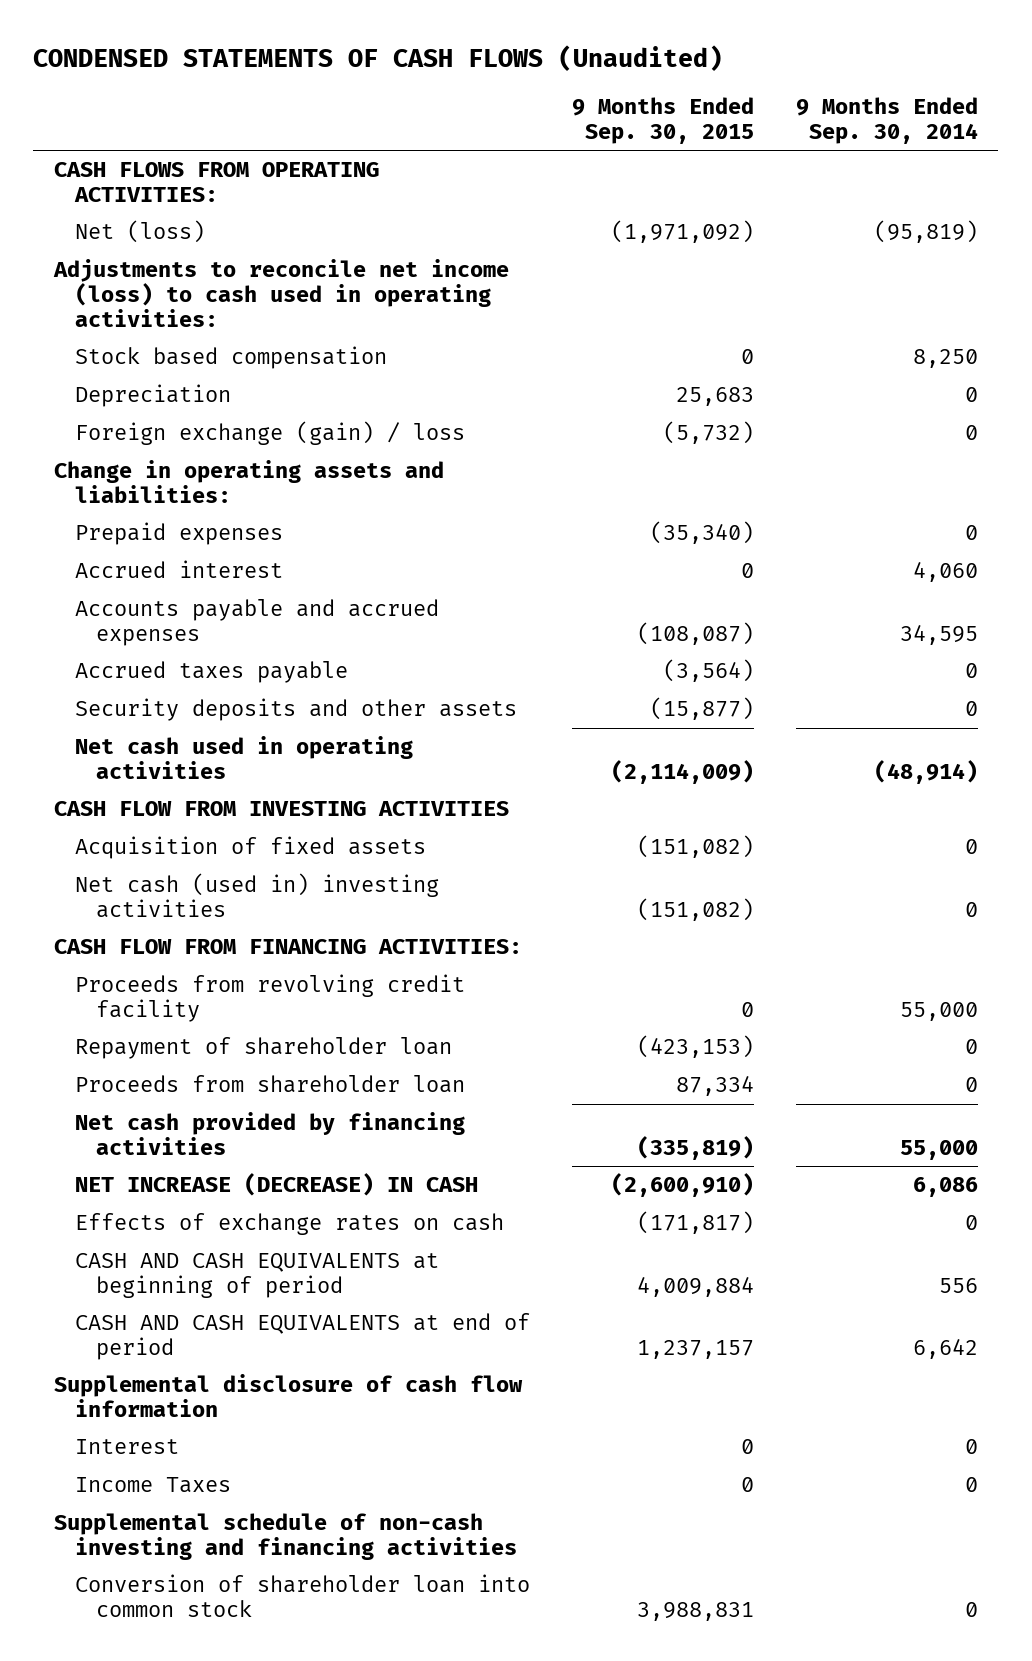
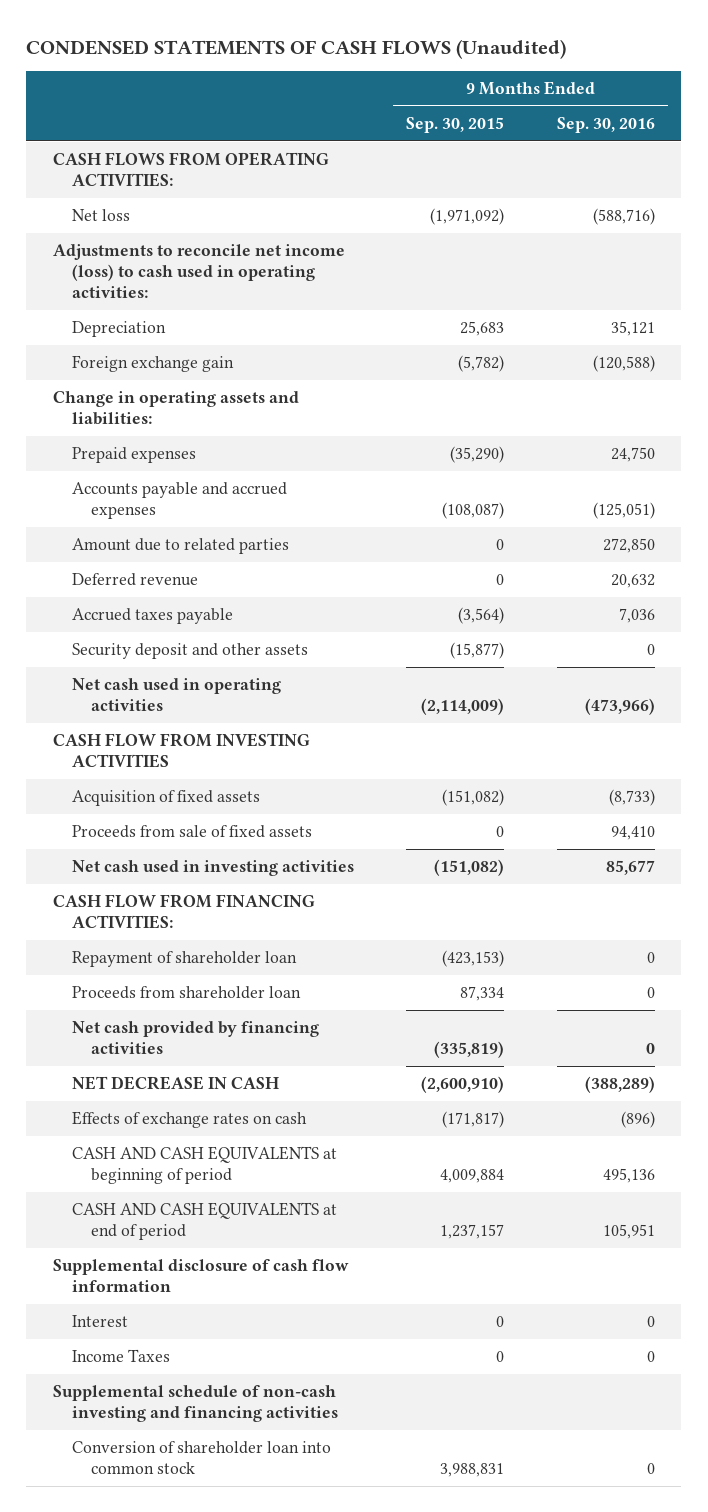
- | 9 Months Ended Sep. 30, 2015 | 9 Months Ended Sep. 30, 2014
+ | 9 Months Ended Sep. 30, 2015 | 9 Months Ended Sep. 30, 2016
- Net (loss) | (1,971,092) | (95,819)
+ Net loss | (1,971,092) | (588,716)
- Stock based compensation | 0 | 8,250
- Foreign exchange (gain) / loss | (5,732) | 0
+ Foreign exchange gain | (5,782) | (120,588)
- Prepaid expenses | (35,340) | 0
- Accrued interest | 0 | 4,060
+ Prepaid expenses | (35,290) | 24,750
+ Amount due to related parties | 0 | 272,850
+ Deferred revenue | 0 | 20,632
- Security deposits and other assets | (15,877) | 0
+ Security deposit and other assets | (15,877) | 0
- Net cash (used in) investing activities | (151,082) | 0
+ Proceeds from sale of fixed assets | 0 | 94,410
+ Net cash used in investing activities | (151,082) | 85,677
- Proceeds from revolving credit facility | 0 | 55,000
- NET INCREASE (DECREASE) IN CASH | (2,600,910) | 6,086
+ NET DECREASE IN CASH | (2,600,910) | (388,289)

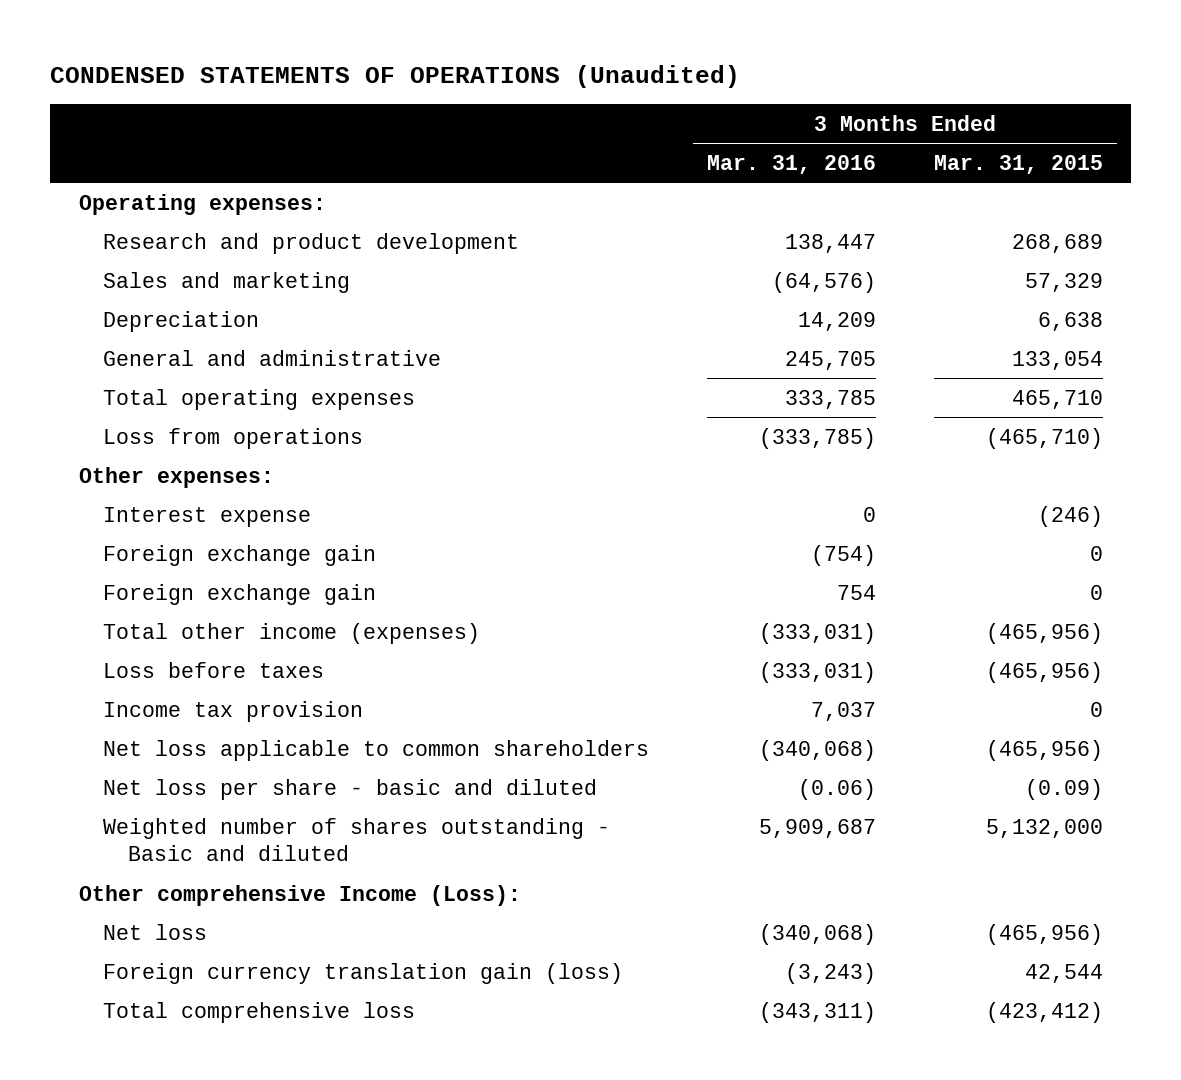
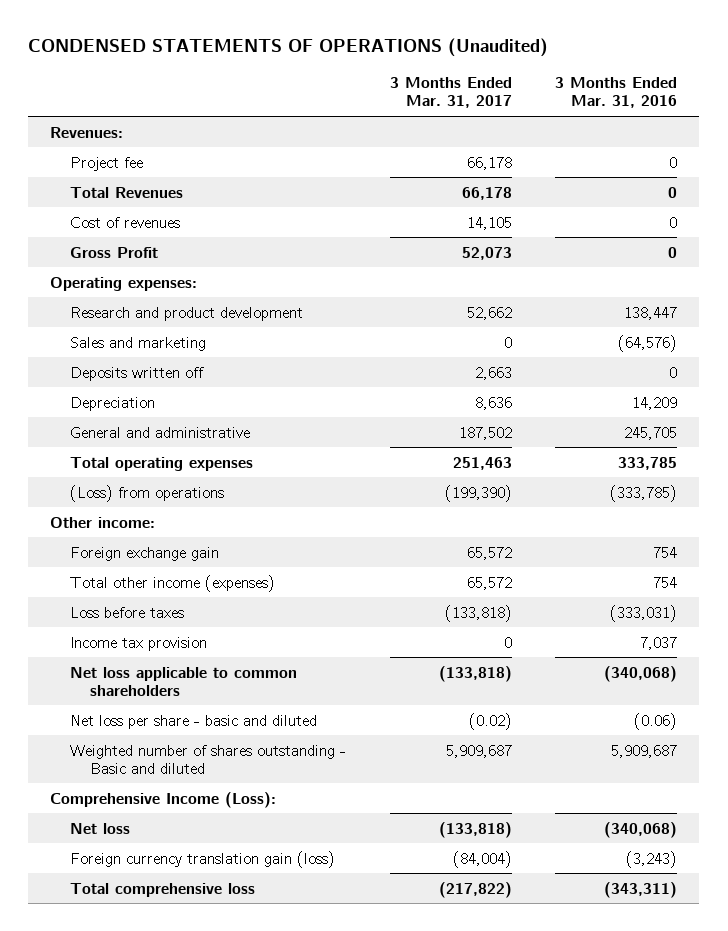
- | 3 Months Ended Mar. 31, 2016 | 3 Months Ended Mar. 31, 2015
+ | 3 Months Ended Mar. 31, 2017 | 3 Months Ended Mar. 31, 2016
+ Revenues:
+ Project fee | 66,178 | 0
+ Total Revenues | 66,178 | 0
+ Cost of revenues | 14,105 | 0
+ Gross Profit | 52,073 | 0
+ Deposits written off | 2,663 | 0
- Loss from operations | (333,785) | (465,710)
- Other expenses:
- Interest expense | 0 | (246)
- Foreign exchange gain | (754) | 0
+ (Loss) from operations | (199,390) | (333,785)
+ Other income:
- Total other income (expenses) | (333,031) | (465,956)
+ Total other income (expenses) | 65,572 | 754
- Other comprehensive Income (Loss):
+ Comprehensive Income (Loss):

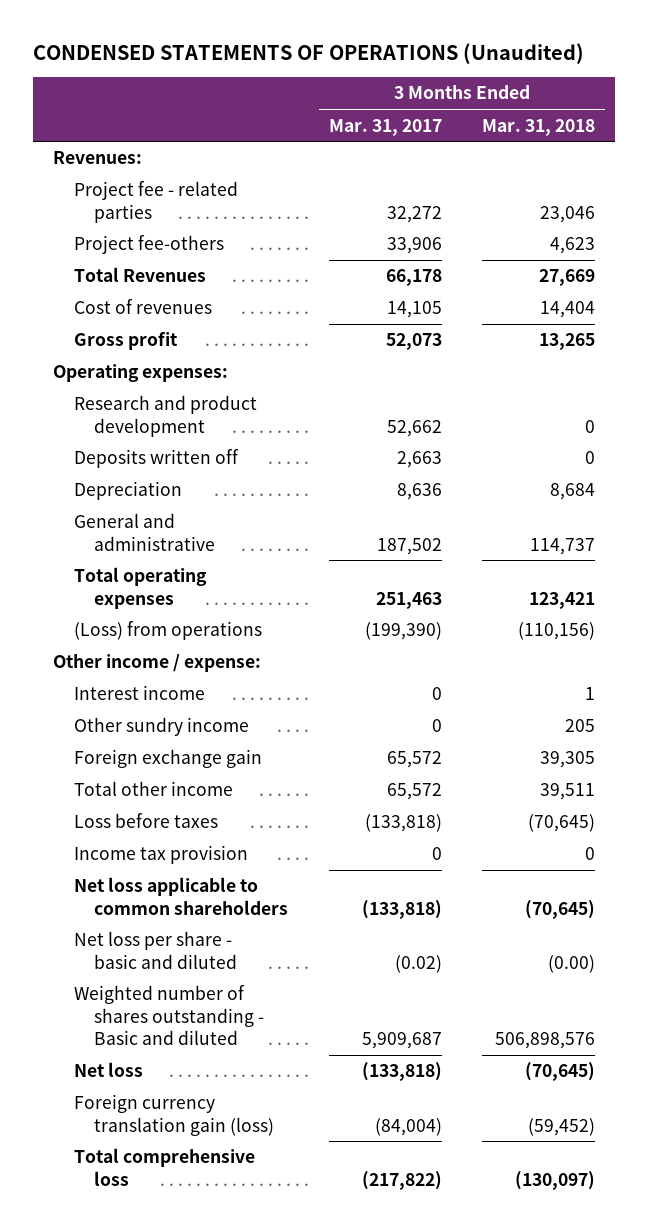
- | 3 Months Ended Mar. 31, 2017 | 3 Months Ended Mar. 31, 2016
+ | 3 Months Ended Mar. 31, 2017 | 3 Months Ended Mar. 31, 2018
- Project fee | 66,178 | 0
+ Project fee - related parties | 32,272 | 23,046
+ Project fee-others | 33,906 | 4,623
- Gross Profit | 52,073 | 0
+ Gross profit | 52,073 | 13,265
- Sales and marketing | 0 | (64,576)
- Other income:
+ Other income / expense:
+ Interest income | 0 | 1
+ Other sundry income | 0 | 205
- Total other income (expenses) | 65,572 | 754
+ Total other income | 65,572 | 39,511
- Comprehensive Income (Loss):

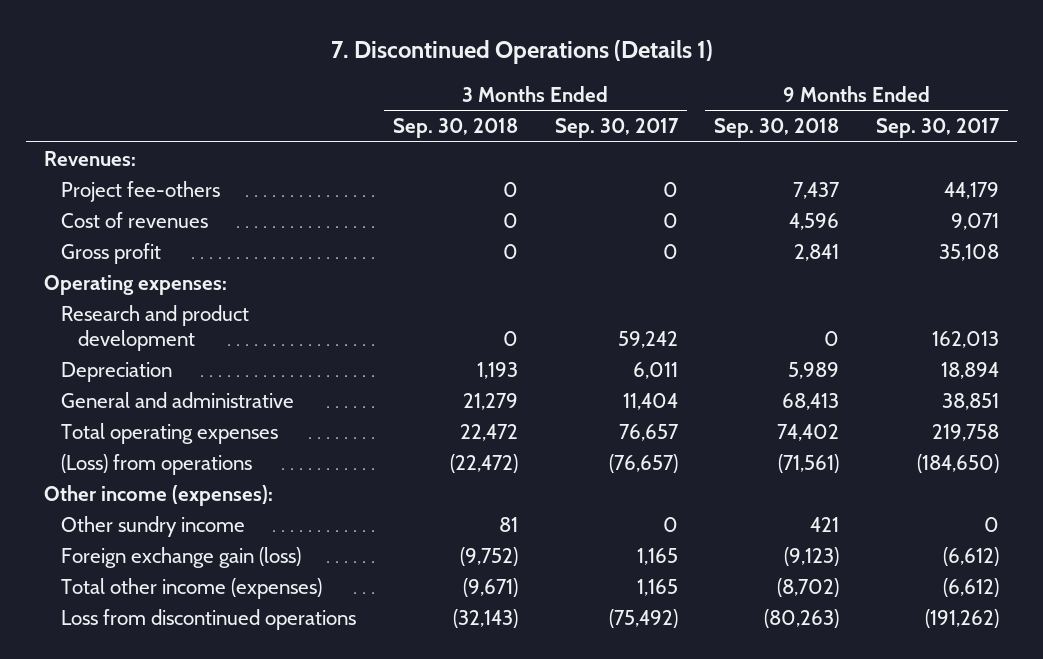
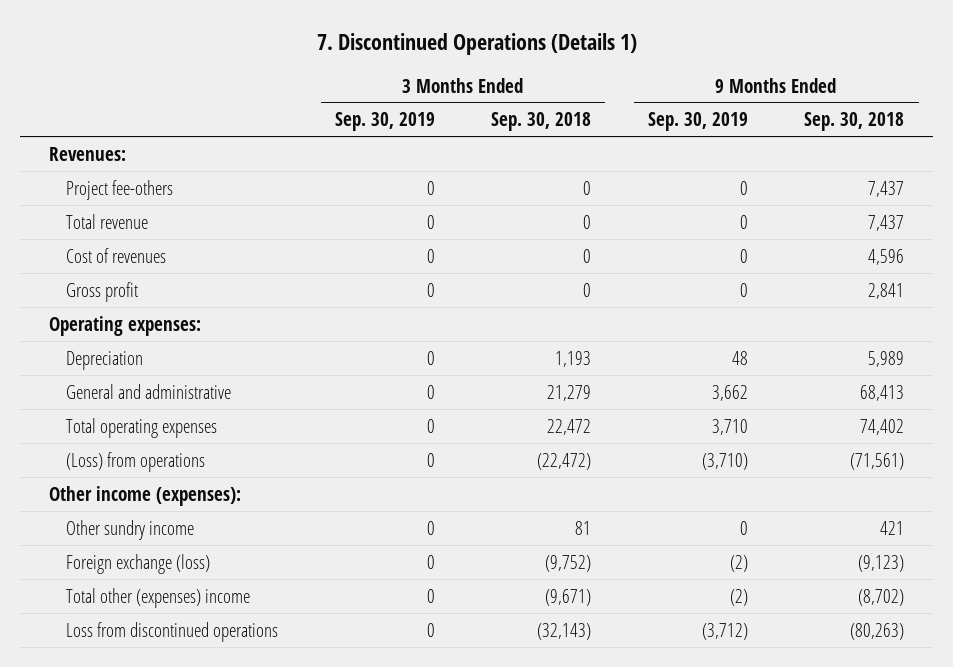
- | 3 Months Ended Sep. 30, 2018 | 3 Months Ended Sep. 30, 2017 | 9 Months Ended Sep. 30, 2018 | 9 Months Ended Sep. 30, 2017
+ | 3 Months Ended Sep. 30, 2019 | 3 Months Ended Sep. 30, 2018 | 9 Months Ended Sep. 30, 2019 | 9 Months Ended Sep. 30, 2018
+ Total revenue | 0 | 0 | 0 | 7,437
- Research and product development | 0 | 59,242 | 0 | 162,013
- Foreign exchange gain (loss) | (9,752) | 1,165 | (9,123) | (6,612)
- Total other income (expenses) | (9,671) | 1,165 | (8,702) | (6,612)
+ Foreign exchange (loss) | 0 | (9,752) | (2) | (9,123)
+ Total other (expenses) income | 0 | (9,671) | (2) | (8,702)

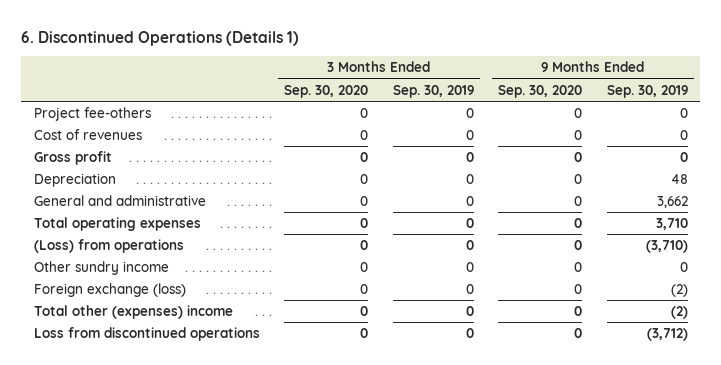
- 7. Discontinued Operations (Details 1)
+ 6. Discontinued Operations (Details 1)
- | 3 Months Ended Sep. 30, 2019 | 3 Months Ended Sep. 30, 2018 | 9 Months Ended Sep. 30, 2019 | 9 Months Ended Sep. 30, 2018
+ | 3 Months Ended Sep. 30, 2020 | 3 Months Ended Sep. 30, 2019 | 9 Months Ended Sep. 30, 2020 | 9 Months Ended Sep. 30, 2019
- Revenues:
- Total revenue | 0 | 0 | 0 | 7,437
- Operating expenses:
- Other income (expenses):

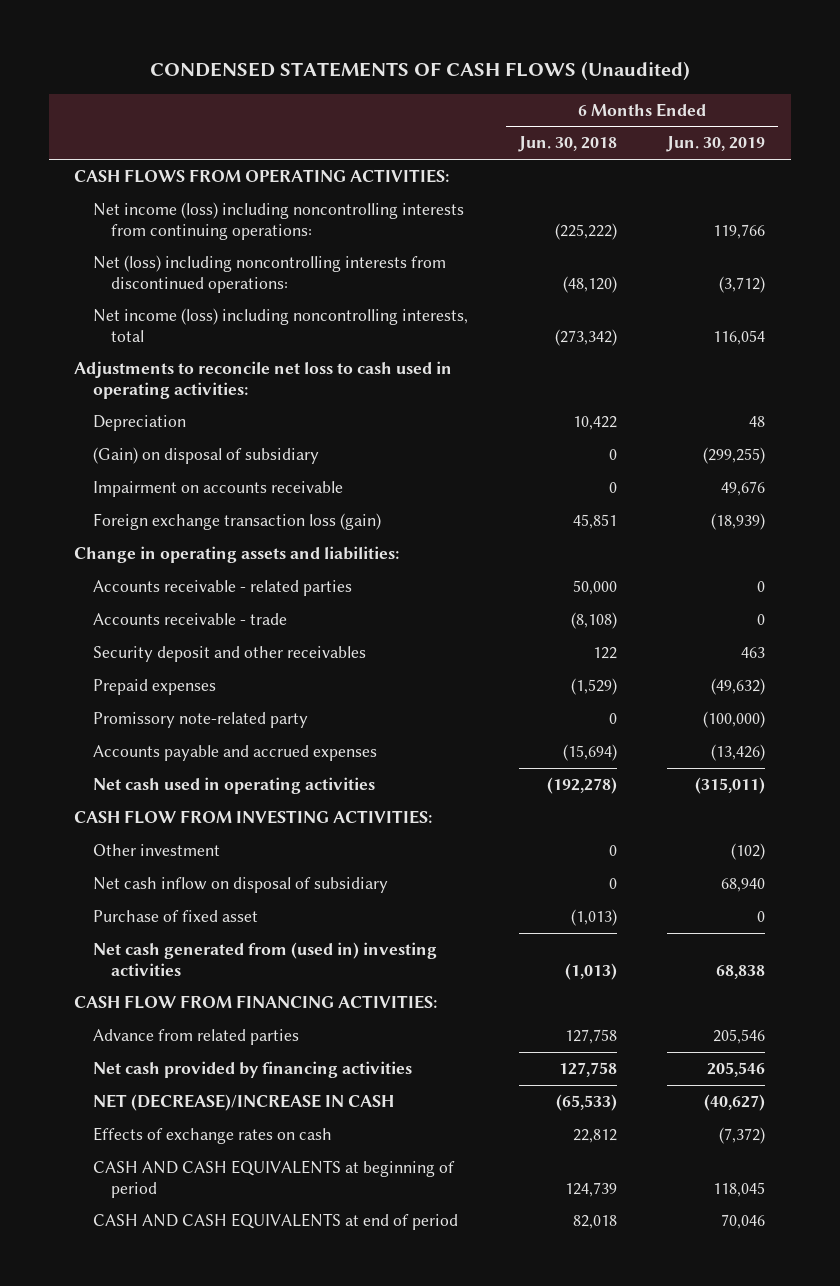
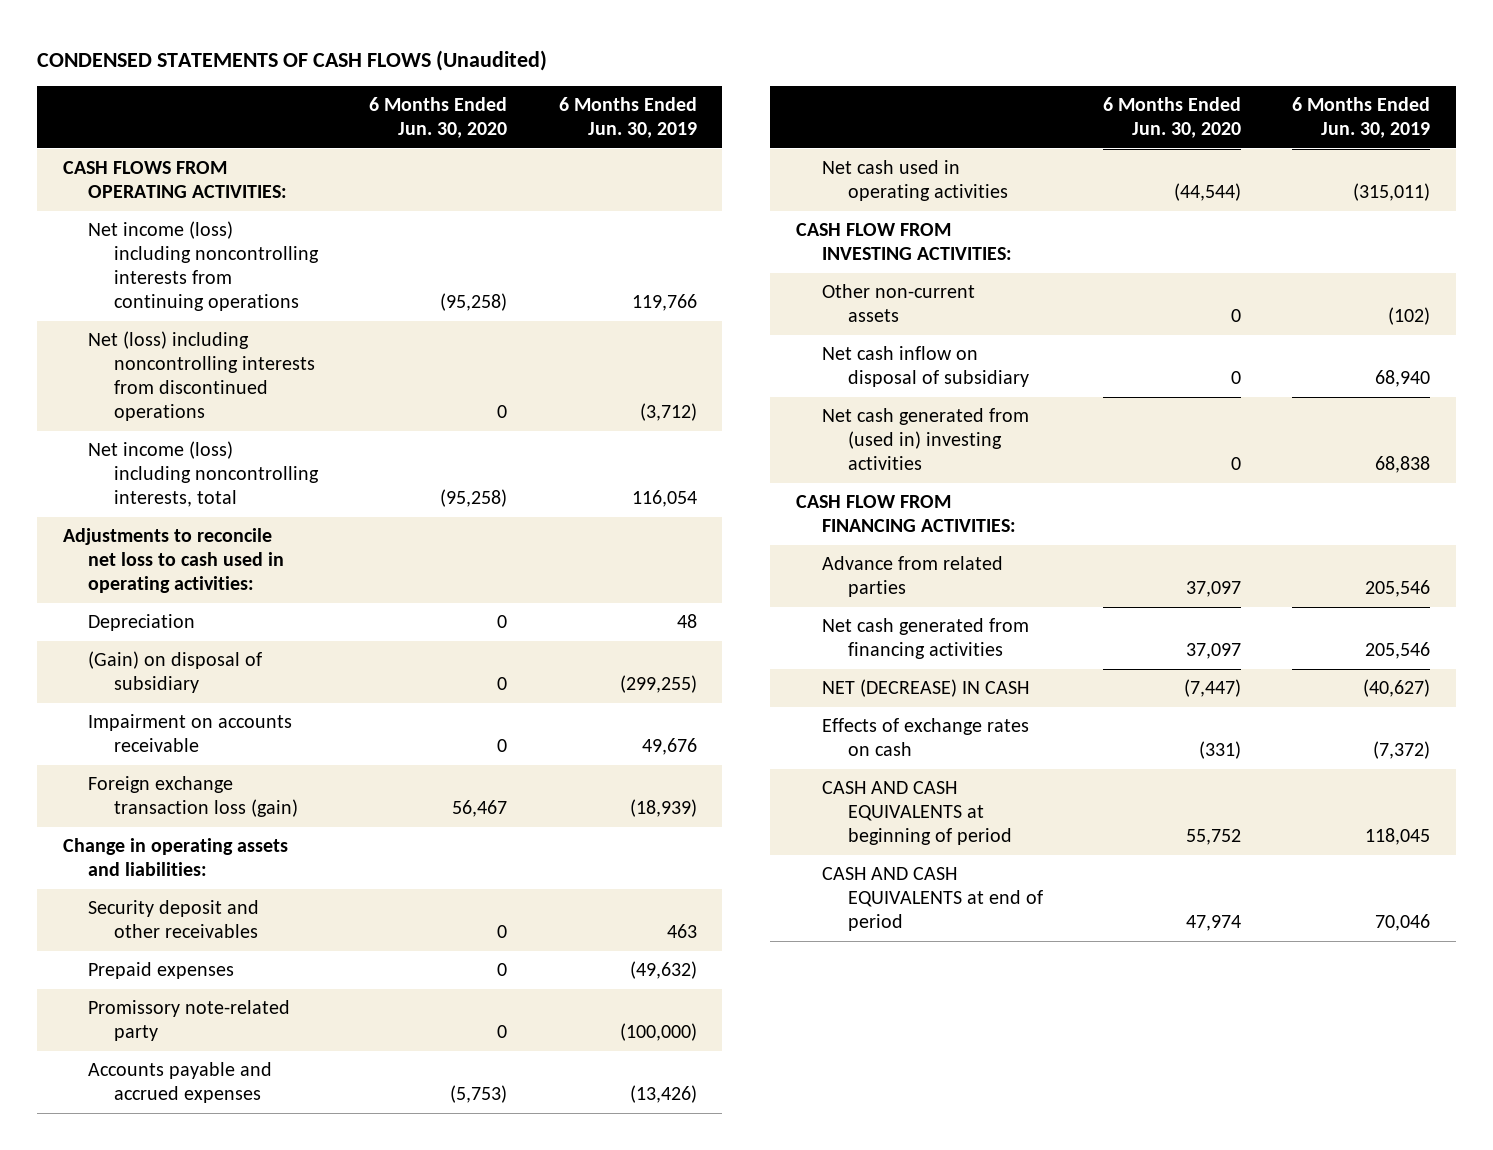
- | 6 Months Ended Jun. 30, 2018 | 6 Months Ended Jun. 30, 2019
+ | 6 Months Ended Jun. 30, 2020 | 6 Months Ended Jun. 30, 2019
- Net income (loss) including noncontrolling interests from continuing operations: | (225,222) | 119,766
- Net (loss) including noncontrolling interests from discontinued operations: | (48,120) | (3,712)
+ Net income (loss) including noncontrolling interests from continuing operations | (95,258) | 119,766
+ Net (loss) including noncontrolling interests from discontinued operations | 0 | (3,712)
- Accounts receivable - related parties | 50,000 | 0
- Accounts receivable - trade | (8,108) | 0
- Other investment | 0 | (102)
+ Other non-current assets | 0 | (102)
- Purchase of fixed asset | (1,013) | 0
- Net cash provided by financing activities | 127,758 | 205,546
- NET (DECREASE)/INCREASE IN CASH | (65,533) | (40,627)
+ Net cash generated from financing activities | 37,097 | 205,546
+ NET (DECREASE) IN CASH | (7,447) | (40,627)

